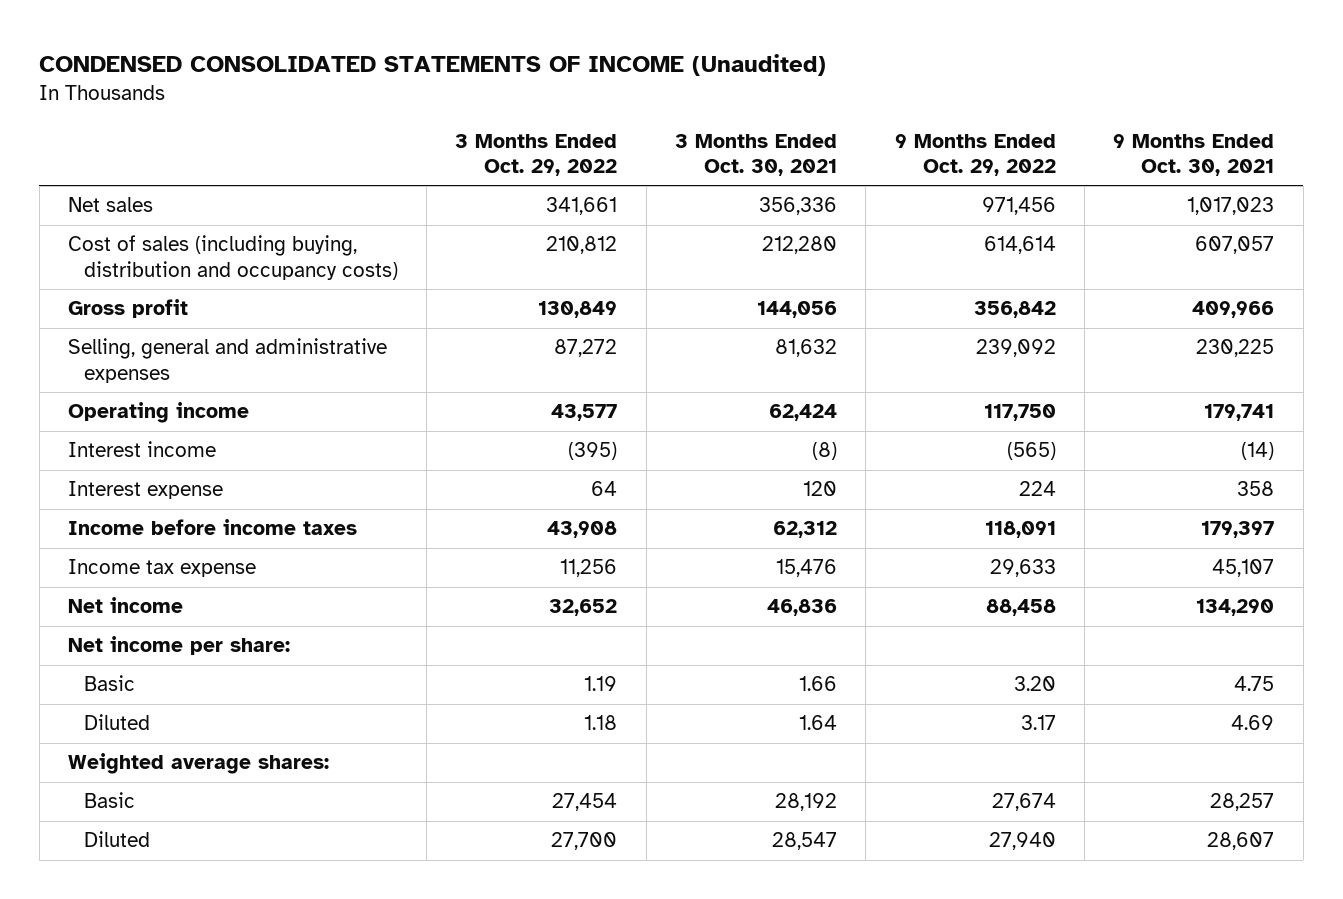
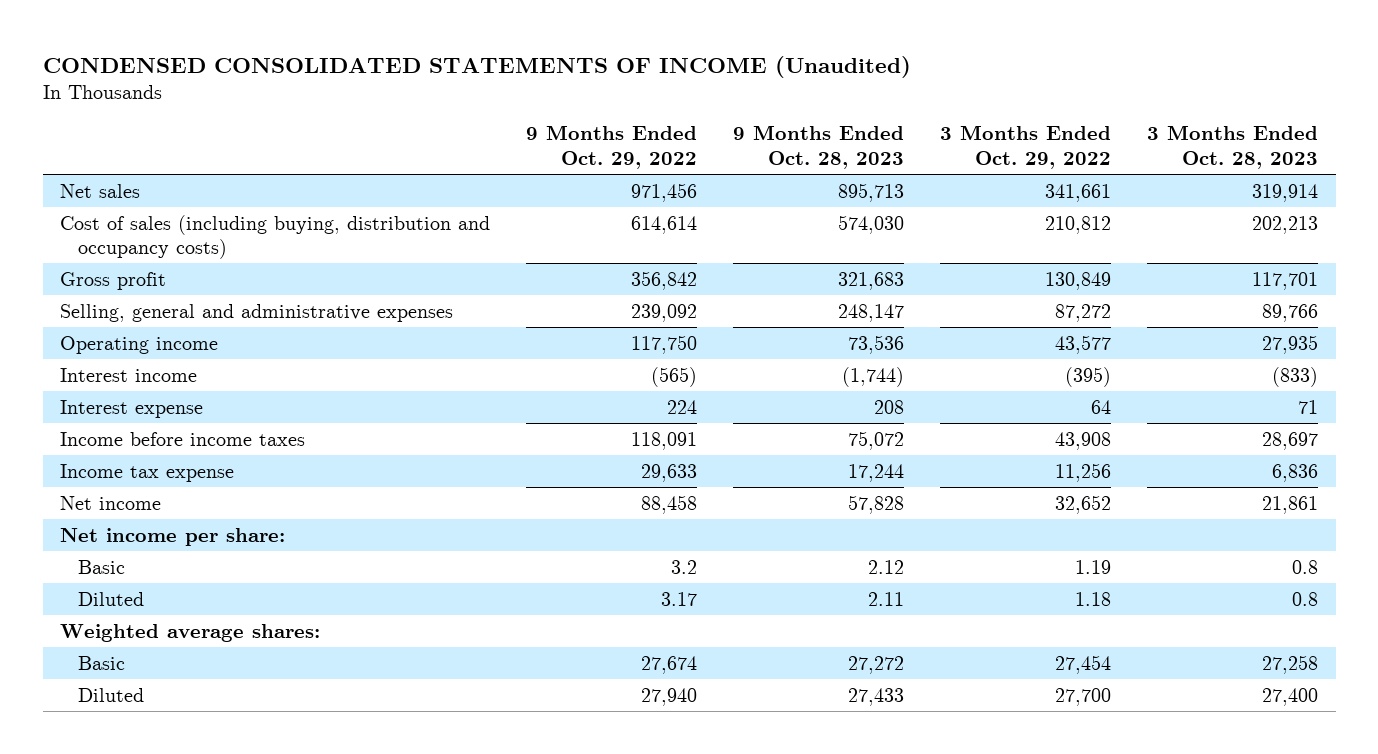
- | 3 Months Ended Oct. 29, 2022 | 3 Months Ended Oct. 30, 2021 | 9 Months Ended Oct. 29, 2022 | 9 Months Ended Oct. 30, 2021
+ | 9 Months Ended Oct. 29, 2022 | 9 Months Ended Oct. 28, 2023 | 3 Months Ended Oct. 29, 2022 | 3 Months Ended Oct. 28, 2023
- Basic | 1.19 | 1.66 | 3.20 | 4.75
+ Basic | 3.2 | 2.12 | 1.19 | 0.8

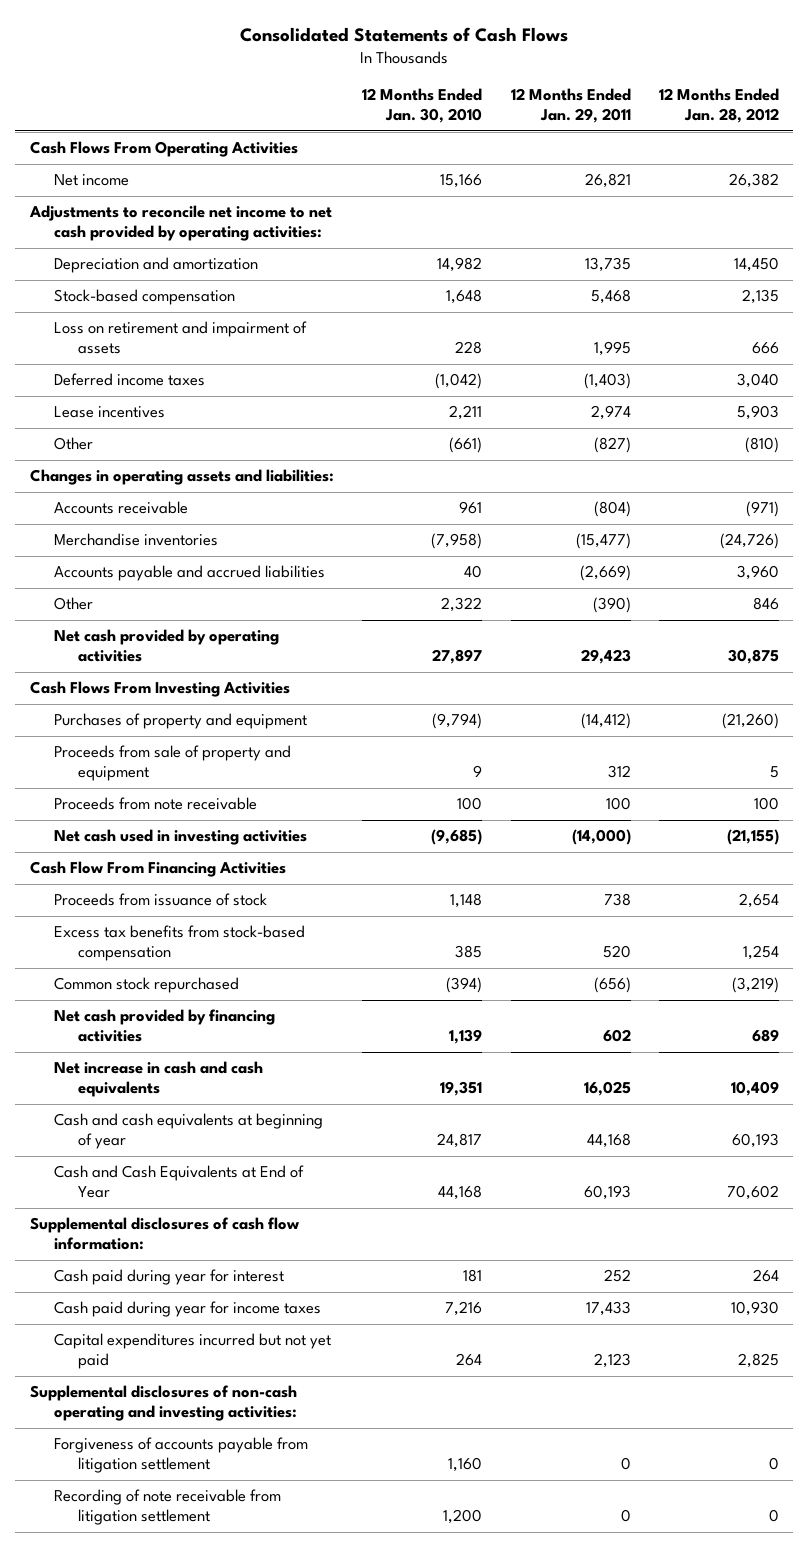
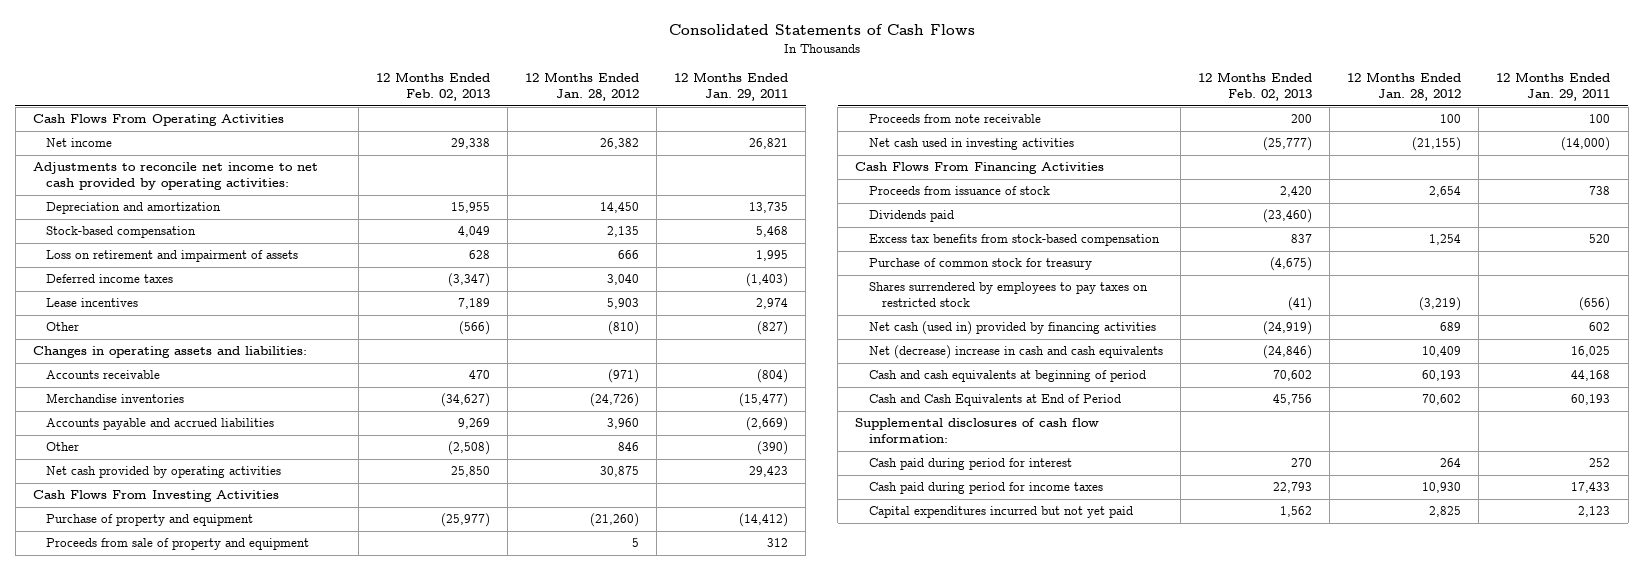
- | 12 Months Ended Jan. 30, 2010 | 12 Months Ended Jan. 29, 2011 | 12 Months Ended Jan. 28, 2012
+ | 12 Months Ended Feb. 02, 2013 | 12 Months Ended Jan. 28, 2012 | 12 Months Ended Jan. 29, 2011
- Purchases of property and equipment | (9,794) | (14,412) | (21,260)
+ Purchase of property and equipment | (25,977) | (21,260) | (14,412)
- Cash Flow From Financing Activities
+ Cash Flows From Financing Activities
+ Dividends paid | (23,460) | |
- Common stock repurchased | (394) | (656) | (3,219)
- Net cash provided by financing activities | 1,139 | 602 | 689
- Net increase in cash and cash equivalents | 19,351 | 16,025 | 10,409
- Cash and cash equivalents at beginning of year | 24,817 | 44,168 | 60,193
- Cash and Cash Equivalents at End of Year | 44,168 | 60,193 | 70,602
+ Purchase of common stock for treasury | (4,675) | |
+ Shares surrendered by employees to pay taxes on restricted stock | (41) | (3,219) | (656)
+ Net cash (used in) provided by financing activities | (24,919) | 689 | 602
+ Net (decrease) increase in cash and cash equivalents | (24,846) | 10,409 | 16,025
+ Cash and cash equivalents at beginning of period | 70,602 | 60,193 | 44,168
+ Cash and Cash Equivalents at End of Period | 45,756 | 70,602 | 60,193
- Cash paid during year for interest | 181 | 252 | 264
- Cash paid during year for income taxes | 7,216 | 17,433 | 10,930
+ Cash paid during period for interest | 270 | 264 | 252
+ Cash paid during period for income taxes | 22,793 | 10,930 | 17,433
- Supplemental disclosures of non-cash operating and investing activities:
- Forgiveness of accounts payable from litigation settlement | 1,160 | 0 | 0
- Recording of note receivable from litigation settlement | 1,200 | 0 | 0

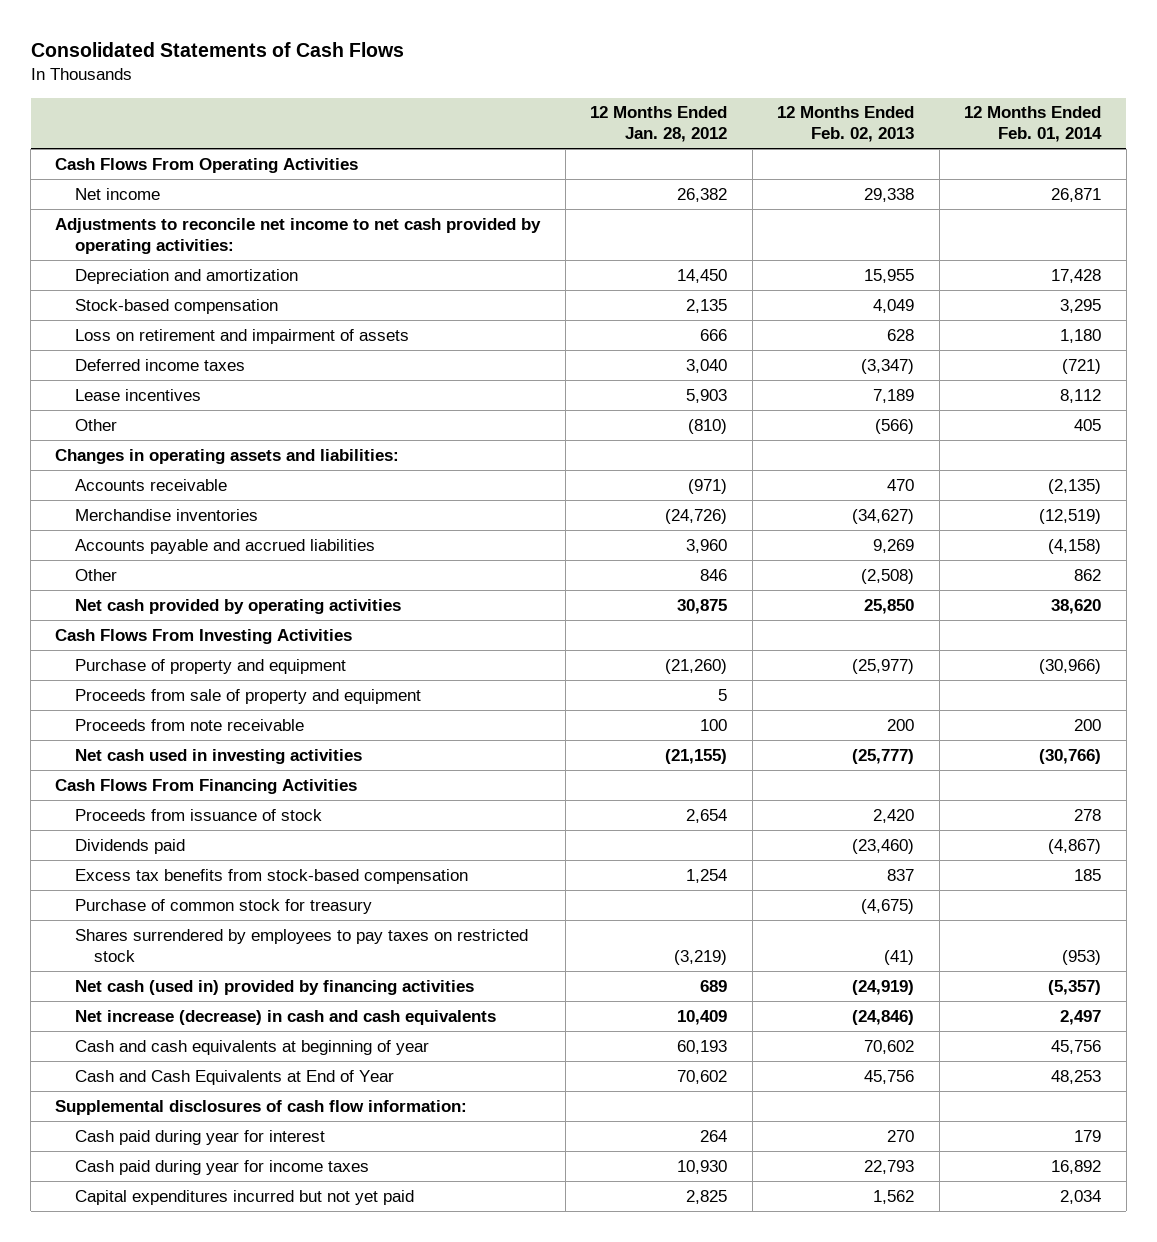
- | 12 Months Ended Feb. 02, 2013 | 12 Months Ended Jan. 28, 2012 | 12 Months Ended Jan. 29, 2011
+ | 12 Months Ended Jan. 28, 2012 | 12 Months Ended Feb. 02, 2013 | 12 Months Ended Feb. 01, 2014
- Net (decrease) increase in cash and cash equivalents | (24,846) | 10,409 | 16,025
- Cash and cash equivalents at beginning of period | 70,602 | 60,193 | 44,168
- Cash and Cash Equivalents at End of Period | 45,756 | 70,602 | 60,193
+ Net increase (decrease) in cash and cash equivalents | 10,409 | (24,846) | 2,497
+ Cash and cash equivalents at beginning of year | 60,193 | 70,602 | 45,756
+ Cash and Cash Equivalents at End of Year | 70,602 | 45,756 | 48,253
- Cash paid during period for interest | 270 | 264 | 252
- Cash paid during period for income taxes | 22,793 | 10,930 | 17,433
+ Cash paid during year for interest | 264 | 270 | 179
+ Cash paid during year for income taxes | 10,930 | 22,793 | 16,892

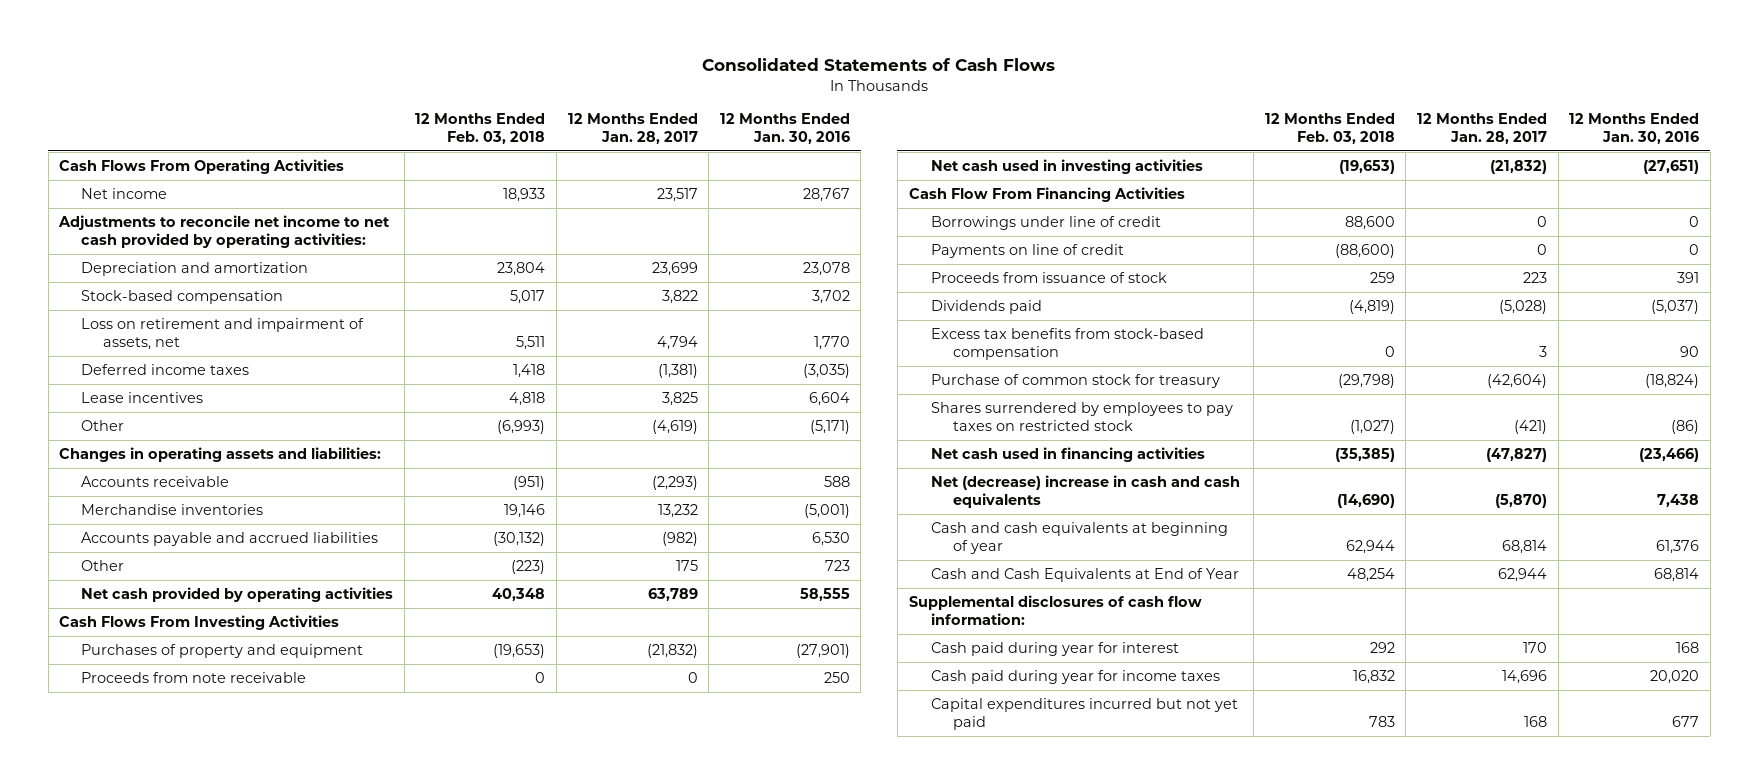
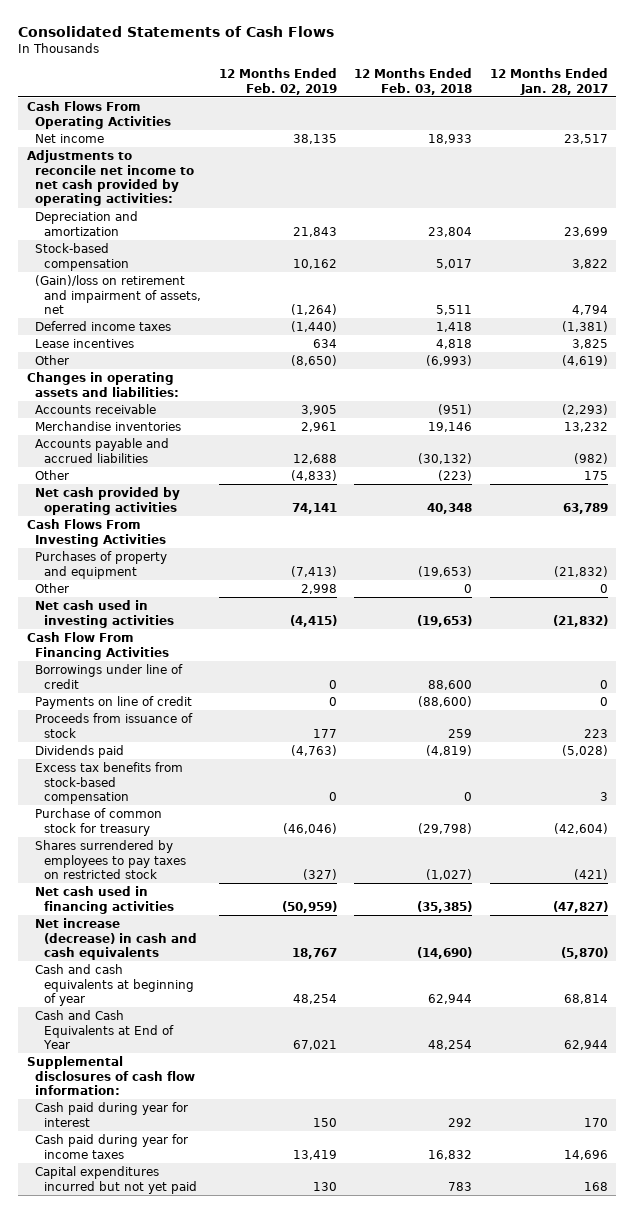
- | 12 Months Ended Feb. 03, 2018 | 12 Months Ended Jan. 28, 2017 | 12 Months Ended Jan. 30, 2016
+ | 12 Months Ended Feb. 02, 2019 | 12 Months Ended Feb. 03, 2018 | 12 Months Ended Jan. 28, 2017
- Loss on retirement and impairment of assets, net | 5,511 | 4,794 | 1,770
+ (Gain)/loss on retirement and impairment of assets, net | (1,264) | 5,511 | 4,794
- Proceeds from note receivable | 0 | 0 | 250
+ Other | 2,998 | 0 | 0
- Net (decrease) increase in cash and cash equivalents | (14,690) | (5,870) | 7,438
+ Net increase (decrease) in cash and cash equivalents | 18,767 | (14,690) | (5,870)

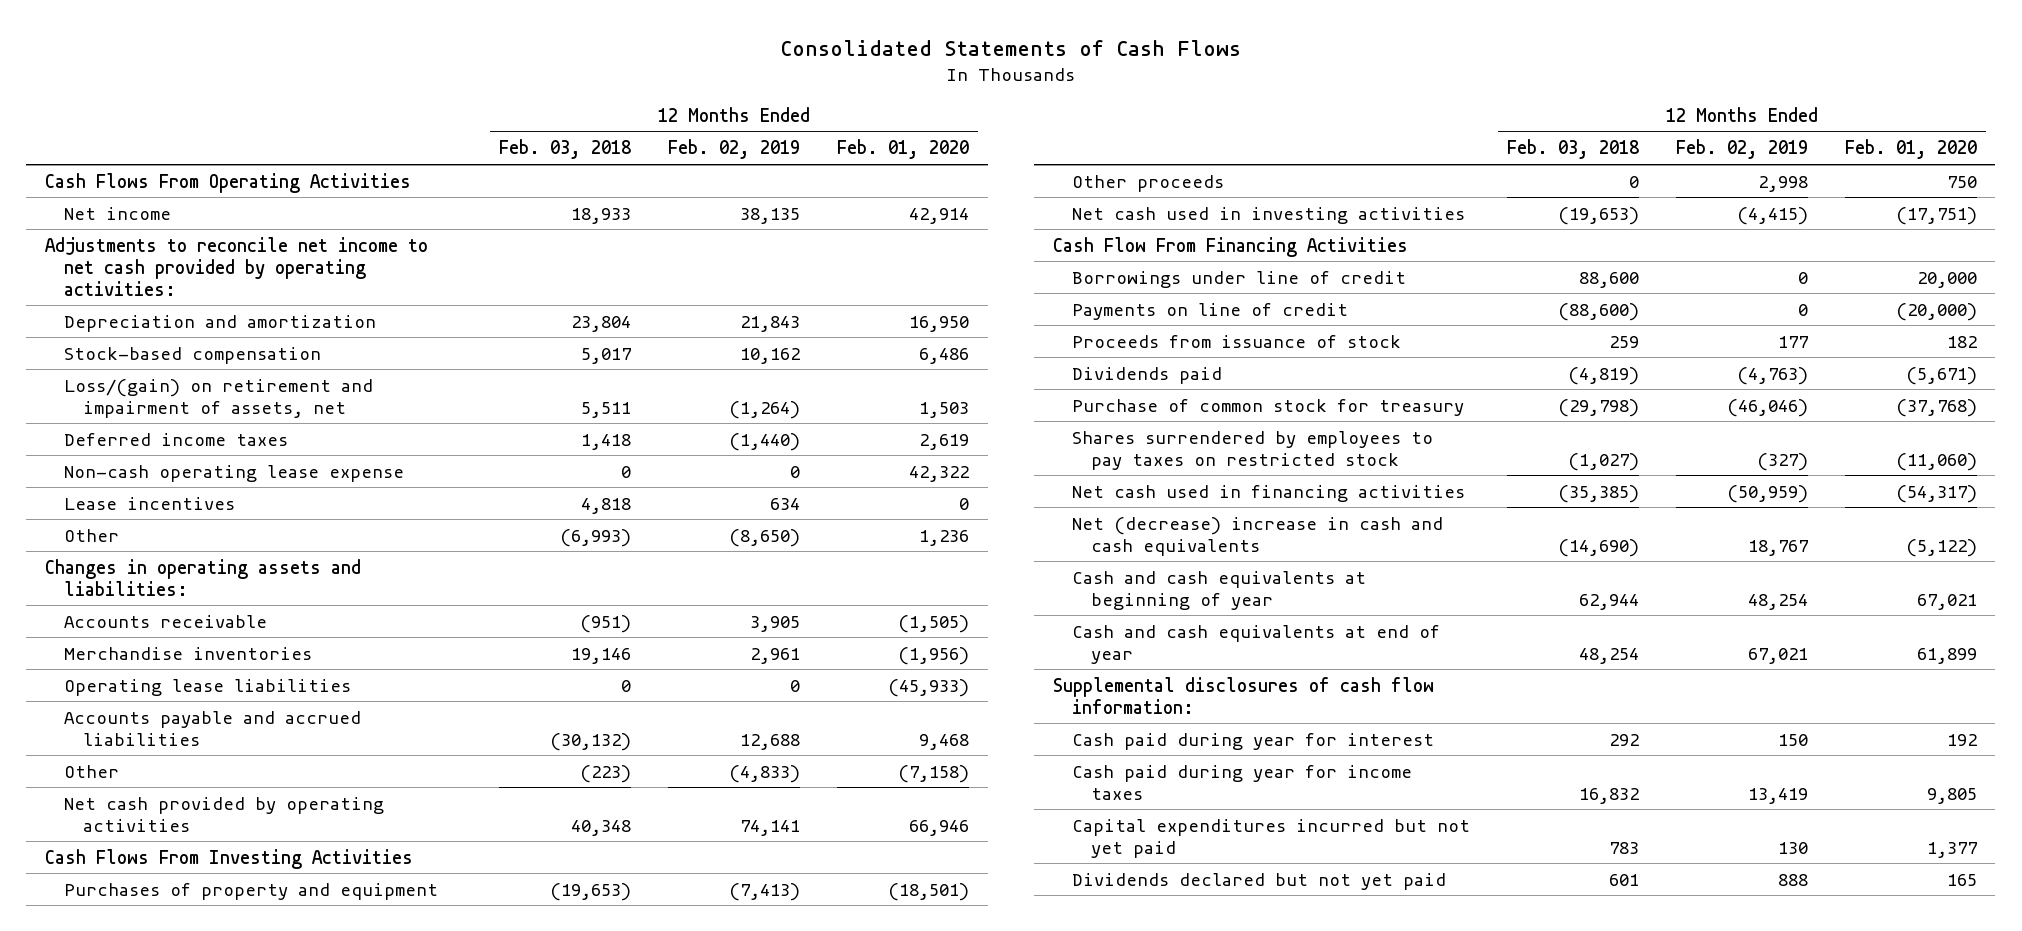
- | 12 Months Ended Feb. 02, 2019 | 12 Months Ended Feb. 03, 2018 | 12 Months Ended Jan. 28, 2017
+ | 12 Months Ended Feb. 03, 2018 | 12 Months Ended Feb. 02, 2019 | 12 Months Ended Feb. 01, 2020
- (Gain)/loss on retirement and impairment of assets, net | (1,264) | 5,511 | 4,794
+ Loss/(gain) on retirement and impairment of assets, net | 5,511 | (1,264) | 1,503
+ Non-cash operating lease expense | 0 | 0 | 42,322
+ Operating lease liabilities | 0 | 0 | (45,933)
- Other | 2,998 | 0 | 0
+ Other proceeds | 0 | 2,998 | 750
- Excess tax benefits from stock-based compensation | 0 | 0 | 3
- Net increase (decrease) in cash and cash equivalents | 18,767 | (14,690) | (5,870)
+ Net (decrease) increase in cash and cash equivalents | (14,690) | 18,767 | (5,122)
- Cash and Cash Equivalents at End of Year | 67,021 | 48,254 | 62,944
+ Cash and cash equivalents at end of year | 48,254 | 67,021 | 61,899
+ Dividends declared but not yet paid | 601 | 888 | 165

